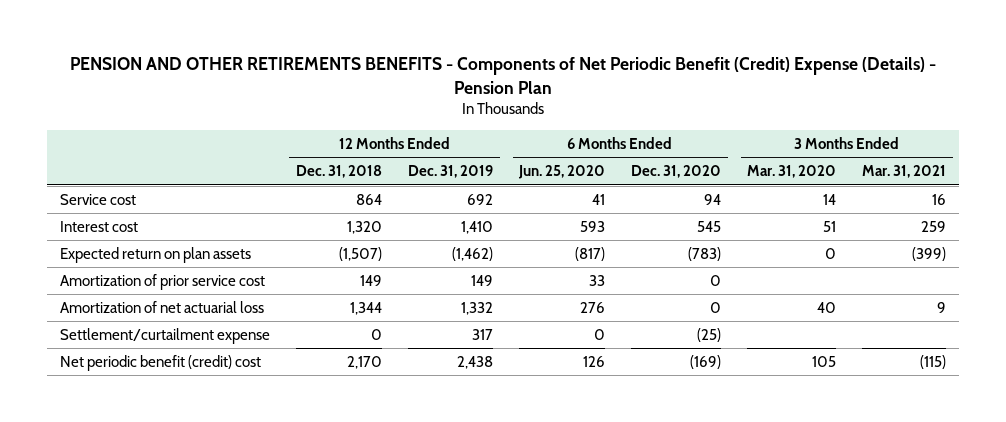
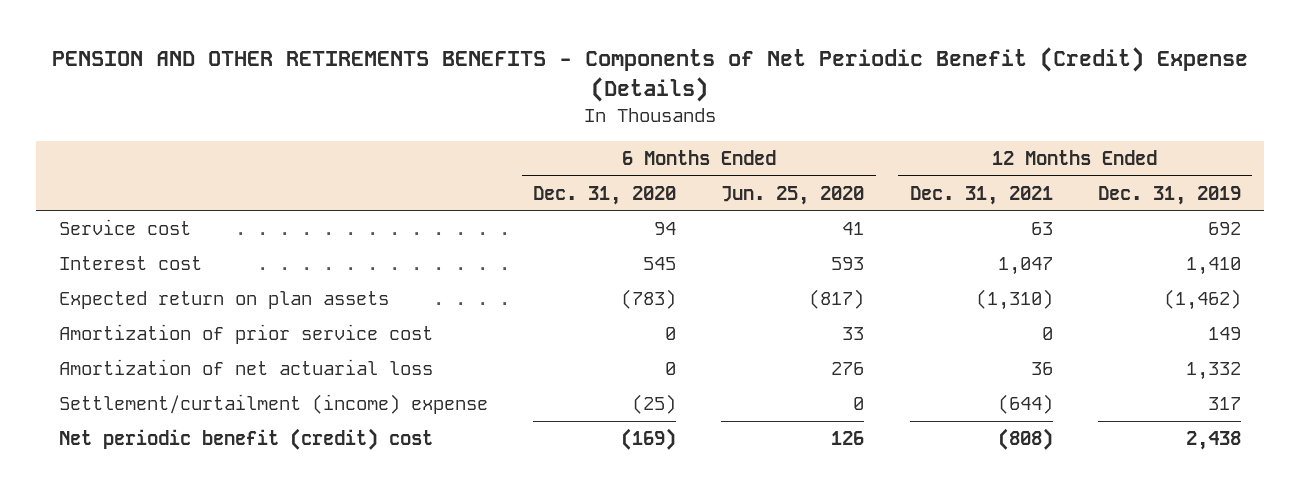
- PENSION AND OTHER RETIREMENTS BENEFITS - Components of Net Periodic Benefit (Credit) Expense (Details) - Pension Plan
+ PENSION AND OTHER RETIREMENTS BENEFITS - Components of Net Periodic Benefit (Credit) Expense (Details)
- | 12 Months Ended Dec. 31, 2018 | 12 Months Ended Dec. 31, 2019 | 6 Months Ended Jun. 25, 2020 | 6 Months Ended Dec. 31, 2020 | 3 Months Ended Mar. 31, 2020 | 3 Months Ended Mar. 31, 2021
+ | 6 Months Ended Dec. 31, 2020 | 6 Months Ended Jun. 25, 2020 | 12 Months Ended Dec. 31, 2021 | 12 Months Ended Dec. 31, 2019
- Settlement/curtailment expense | 0 | 317 | 0 | (25) | |
+ Settlement/curtailment (income) expense | (25) | 0 | (644) | 317

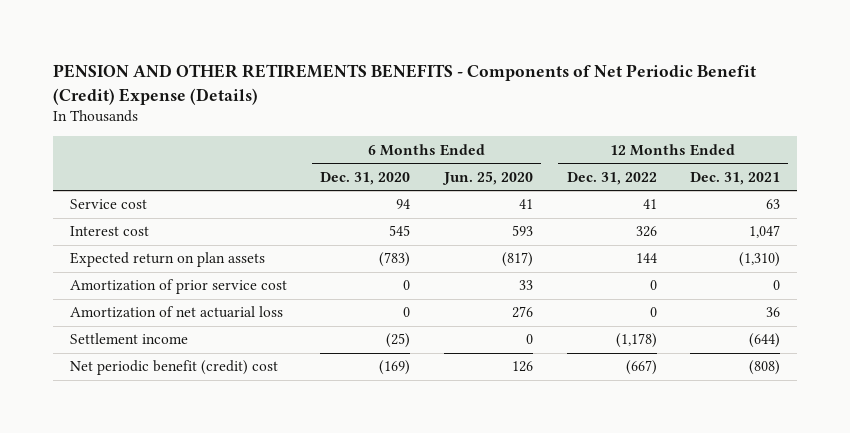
- | 6 Months Ended Dec. 31, 2020 | 6 Months Ended Jun. 25, 2020 | 12 Months Ended Dec. 31, 2021 | 12 Months Ended Dec. 31, 2019
+ | 6 Months Ended Dec. 31, 2020 | 6 Months Ended Jun. 25, 2020 | 12 Months Ended Dec. 31, 2022 | 12 Months Ended Dec. 31, 2021
- Settlement/curtailment (income) expense | (25) | 0 | (644) | 317
+ Settlement income | (25) | 0 | (1,178) | (644)

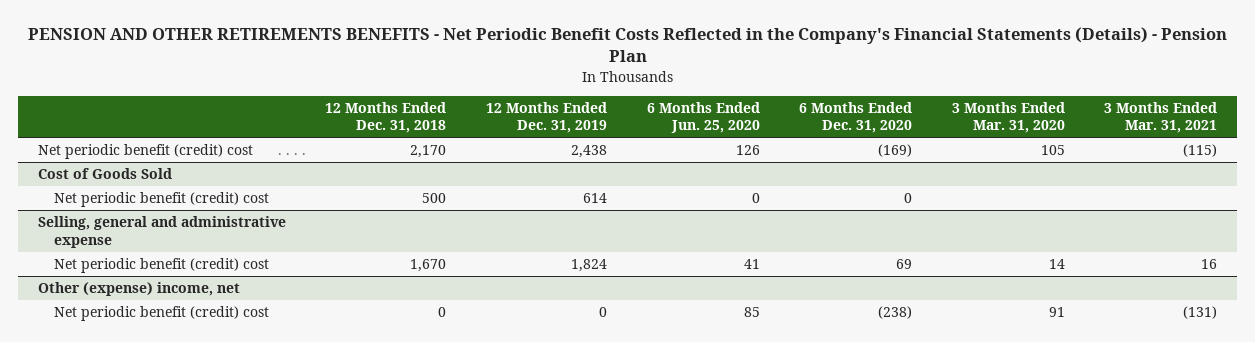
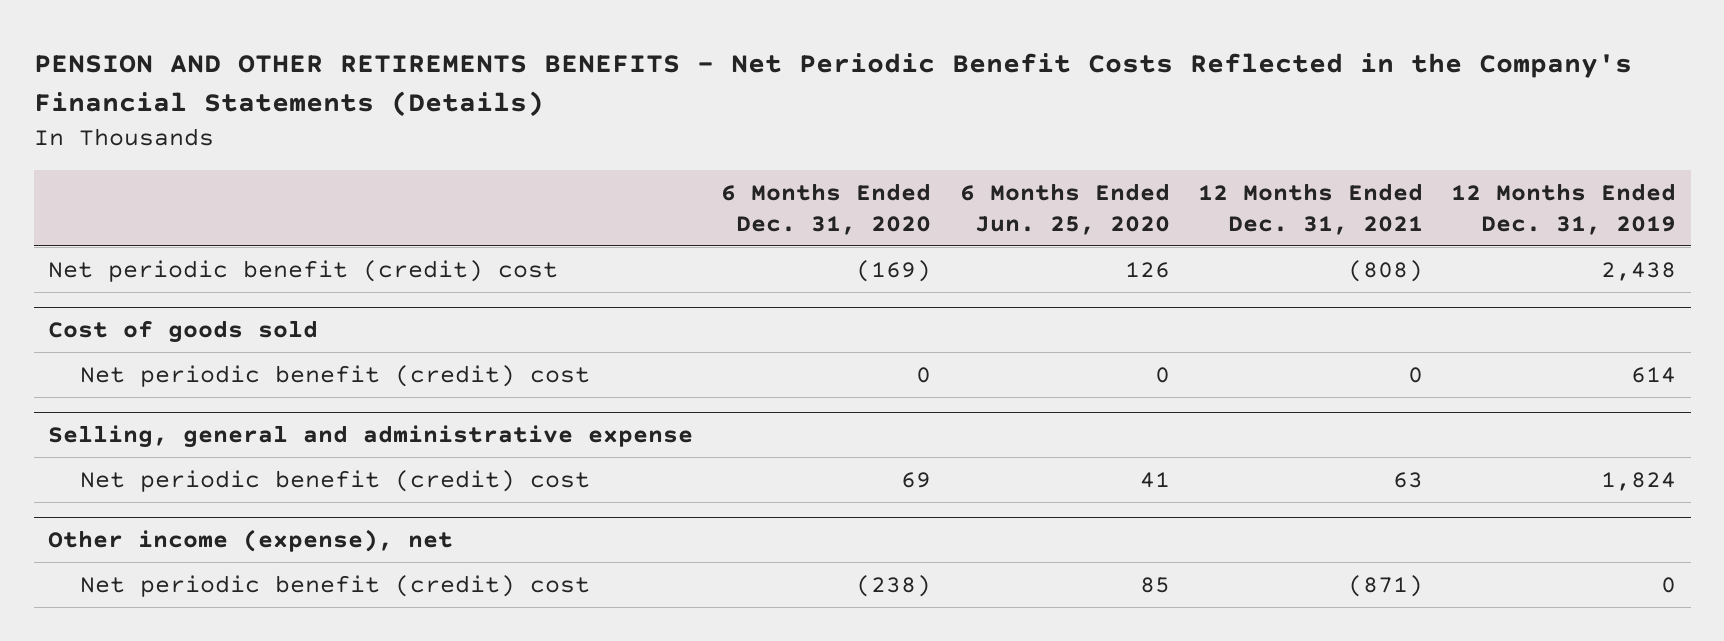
- PENSION AND OTHER RETIREMENTS BENEFITS - Net Periodic Benefit Costs Reflected in the Company's Financial Statements (Details) - Pension Plan
+ PENSION AND OTHER RETIREMENTS BENEFITS - Net Periodic Benefit Costs Reflected in the Company's Financial Statements (Details)
- | 12 Months Ended Dec. 31, 2018 | 12 Months Ended Dec. 31, 2019 | 6 Months Ended Jun. 25, 2020 | 6 Months Ended Dec. 31, 2020 | 3 Months Ended Mar. 31, 2020 | 3 Months Ended Mar. 31, 2021
+ | 6 Months Ended Dec. 31, 2020 | 6 Months Ended Jun. 25, 2020 | 12 Months Ended Dec. 31, 2021 | 12 Months Ended Dec. 31, 2019
- Cost of Goods Sold
+ Cost of goods sold
- Other (expense) income, net
+ Other income (expense), net

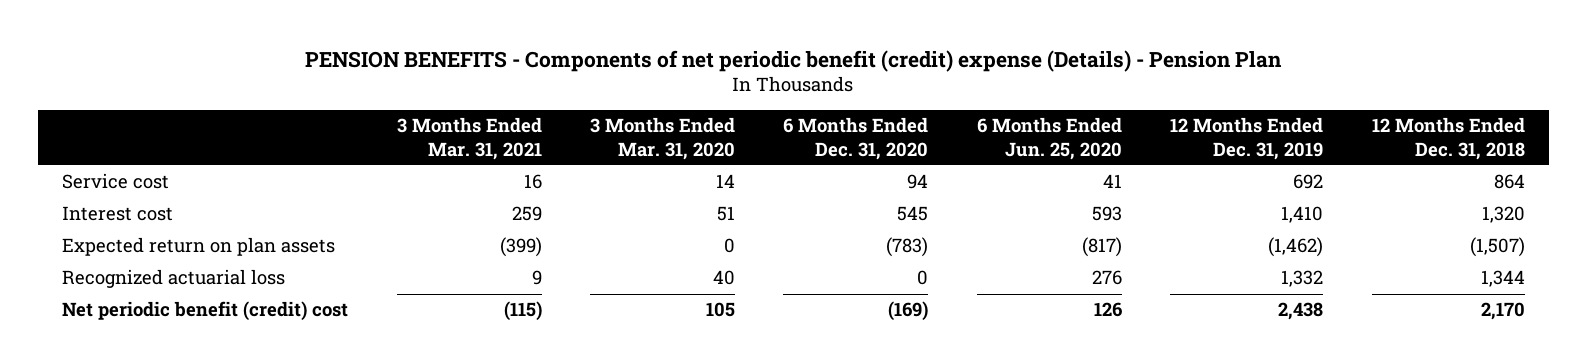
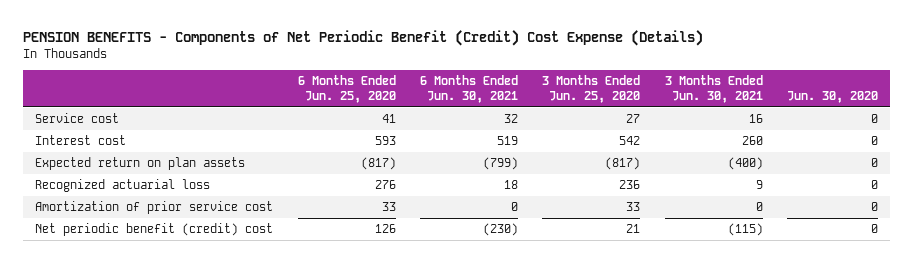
- PENSION BENEFITS - Components of net periodic benefit (credit) expense (Details) - Pension Plan
+ PENSION BENEFITS - Components of Net Periodic Benefit (Credit) Cost Expense (Details)
- | 3 Months Ended Mar. 31, 2021 | 3 Months Ended Mar. 31, 2020 | 6 Months Ended Dec. 31, 2020 | 6 Months Ended Jun. 25, 2020 | 12 Months Ended Dec. 31, 2019 | 12 Months Ended Dec. 31, 2018
+ | 6 Months Ended Jun. 25, 2020 | 6 Months Ended Jun. 30, 2021 | 3 Months Ended Jun. 25, 2020 | 3 Months Ended Jun. 30, 2021 | Jun. 30, 2020
+ Amortization of prior service cost | 33 | 0 | 33 | 0 | 0

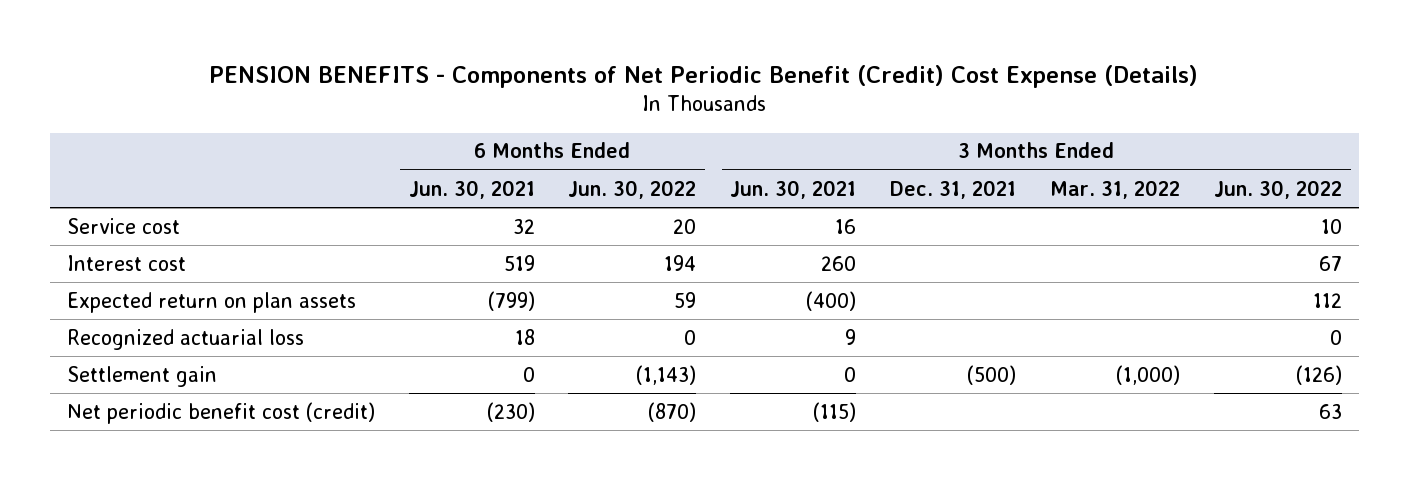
- | 6 Months Ended Jun. 25, 2020 | 6 Months Ended Jun. 30, 2021 | 3 Months Ended Jun. 25, 2020 | 3 Months Ended Jun. 30, 2021 | Jun. 30, 2020
+ | 6 Months Ended Jun. 30, 2021 | 6 Months Ended Jun. 30, 2022 | 3 Months Ended Jun. 30, 2021 | 3 Months Ended Dec. 31, 2021 | 3 Months Ended Mar. 31, 2022 | 3 Months Ended Jun. 30, 2022
- Amortization of prior service cost | 33 | 0 | 33 | 0 | 0
- Net periodic benefit (credit) cost | 126 | (230) | 21 | (115) | 0
+ Settlement gain | 0 | (1,143) | 0 | (500) | (1,000) | (126)
+ Net periodic benefit cost (credit) | (230) | (870) | (115) | | | 63

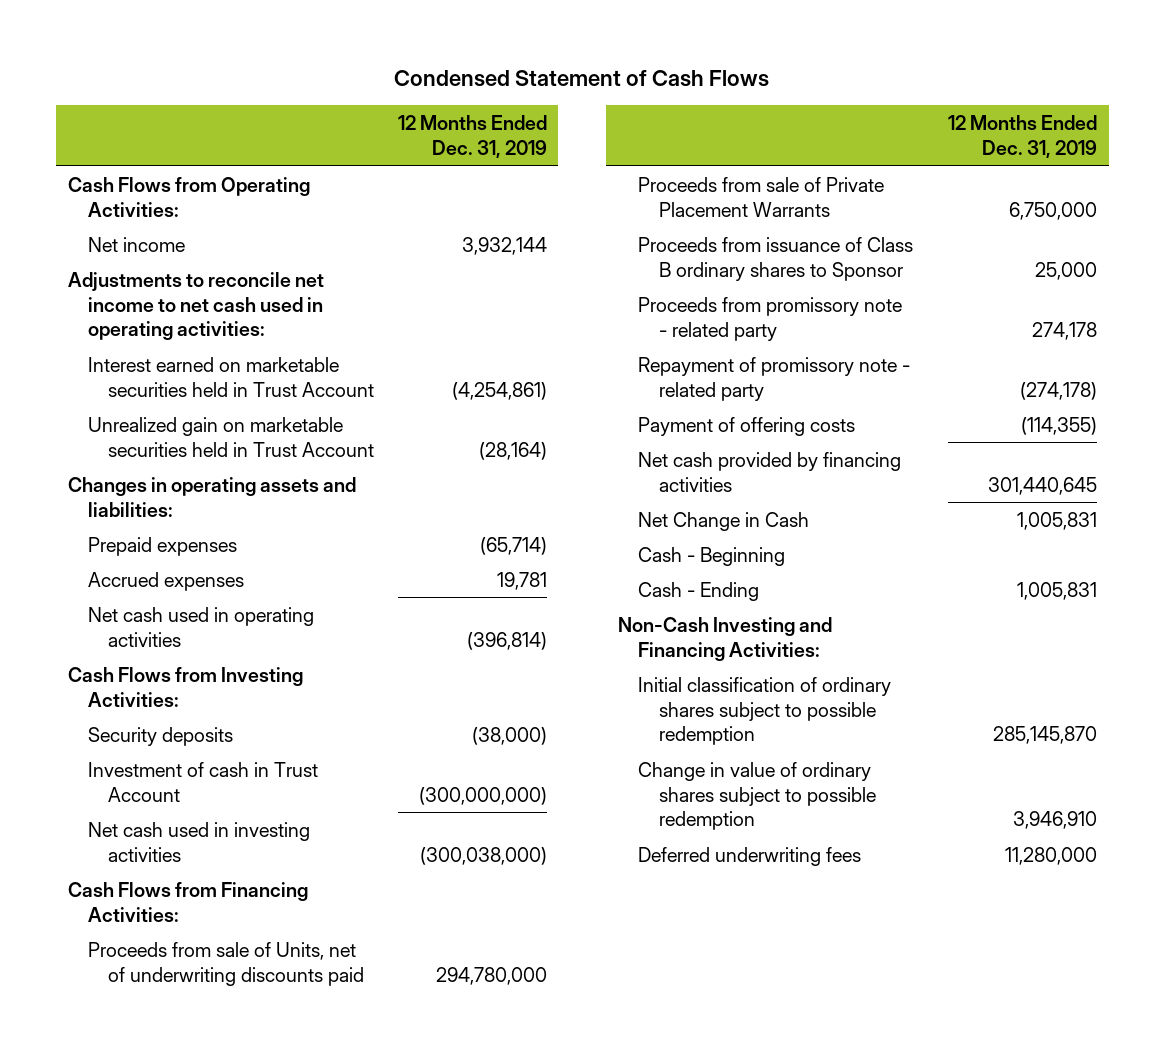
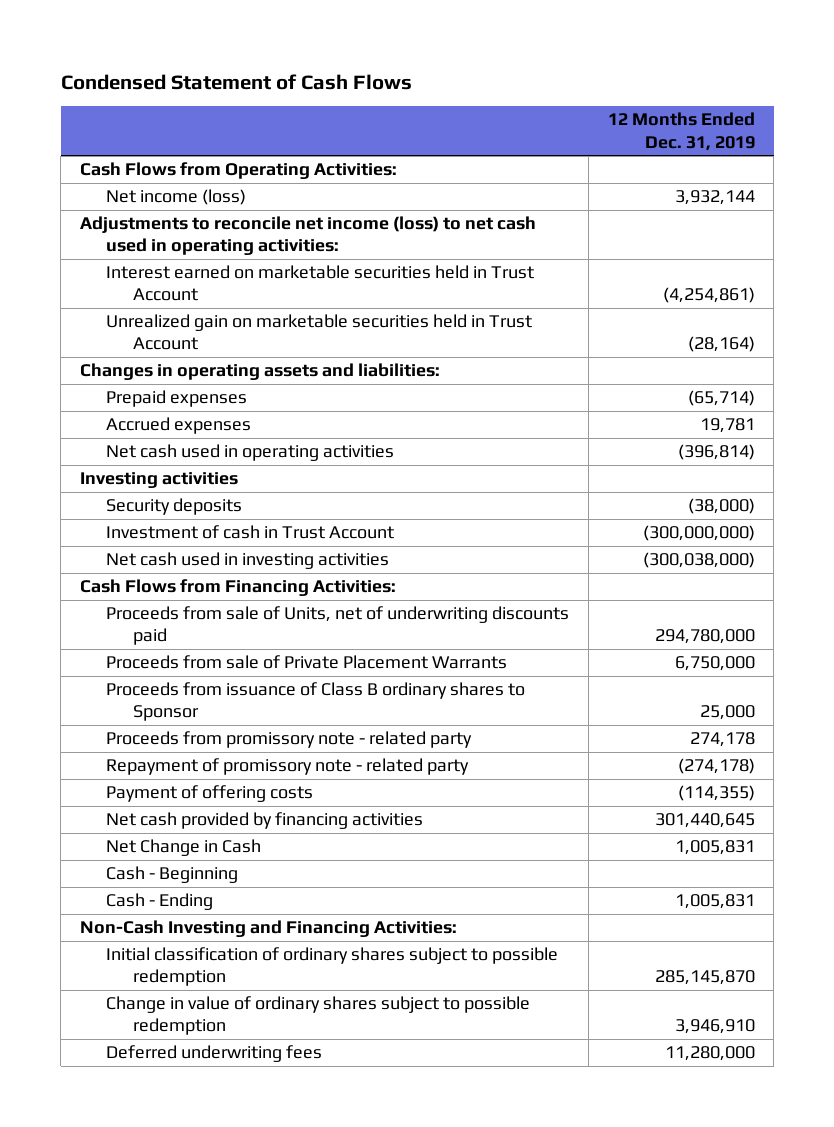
- Net income | 3,932,144
- Adjustments to reconcile net income to net cash used in operating activities:
+ Net income (loss) | 3,932,144
+ Adjustments to reconcile net income (loss) to net cash used in operating activities:
- Cash Flows from Investing Activities:
+ Investing activities

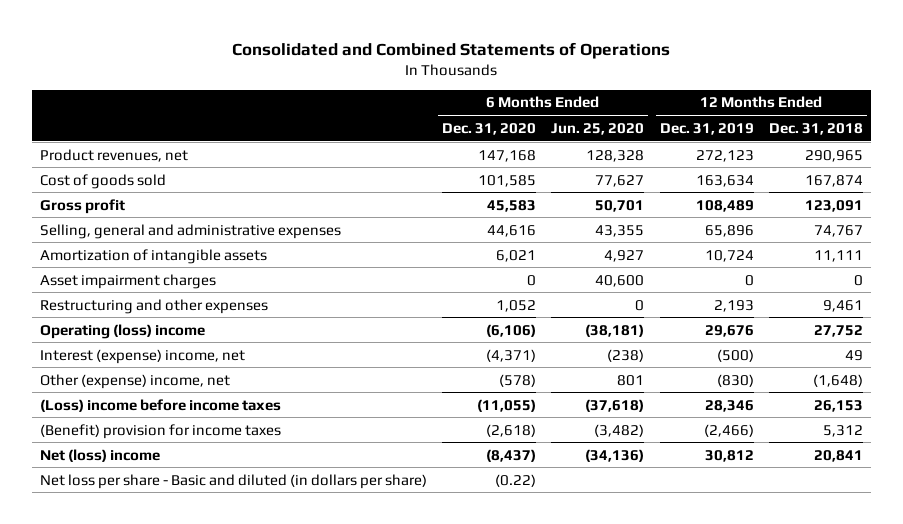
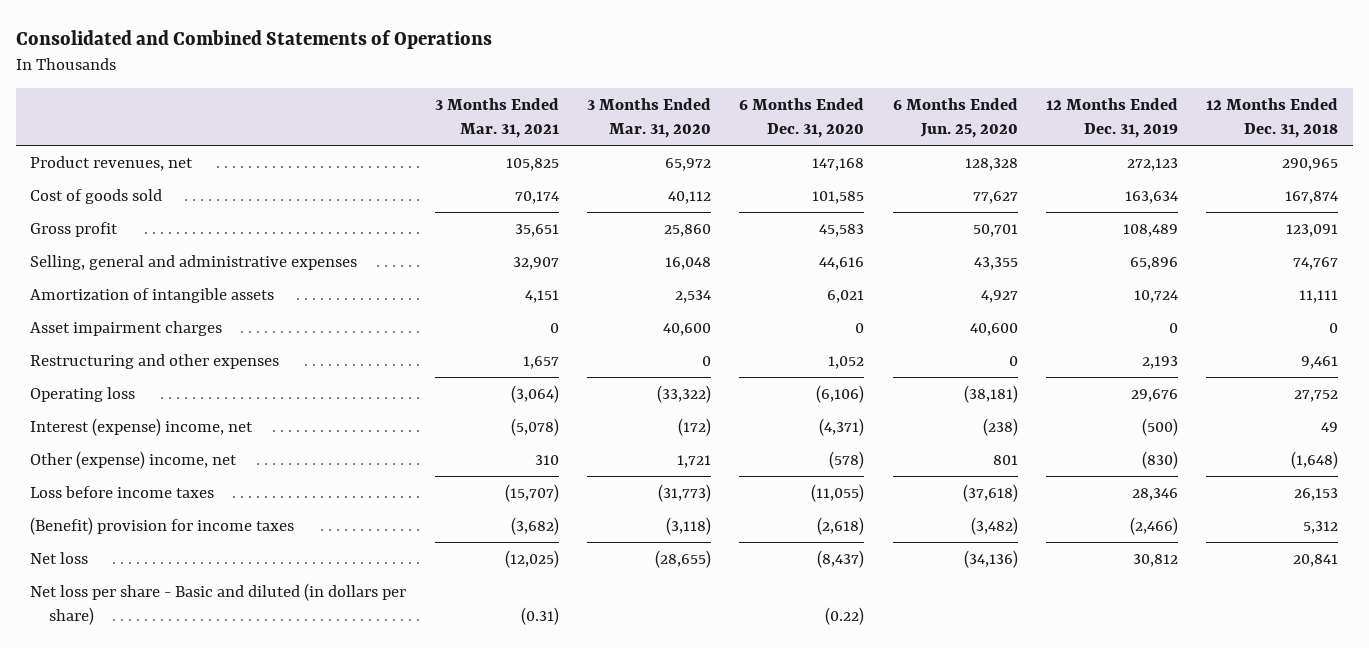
- | 6 Months Ended Dec. 31, 2020 | 6 Months Ended Jun. 25, 2020 | 12 Months Ended Dec. 31, 2019 | 12 Months Ended Dec. 31, 2018
+ | 3 Months Ended Mar. 31, 2021 | 3 Months Ended Mar. 31, 2020 | 6 Months Ended Dec. 31, 2020 | 6 Months Ended Jun. 25, 2020 | 12 Months Ended Dec. 31, 2019 | 12 Months Ended Dec. 31, 2018
- Operating (loss) income | (6,106) | (38,181) | 29,676 | 27,752
+ Operating loss | (3,064) | (33,322) | (6,106) | (38,181) | 29,676 | 27,752
- (Loss) income before income taxes | (11,055) | (37,618) | 28,346 | 26,153
+ Loss before income taxes | (15,707) | (31,773) | (11,055) | (37,618) | 28,346 | 26,153
- Net (loss) income | (8,437) | (34,136) | 30,812 | 20,841
+ Net loss | (12,025) | (28,655) | (8,437) | (34,136) | 30,812 | 20,841

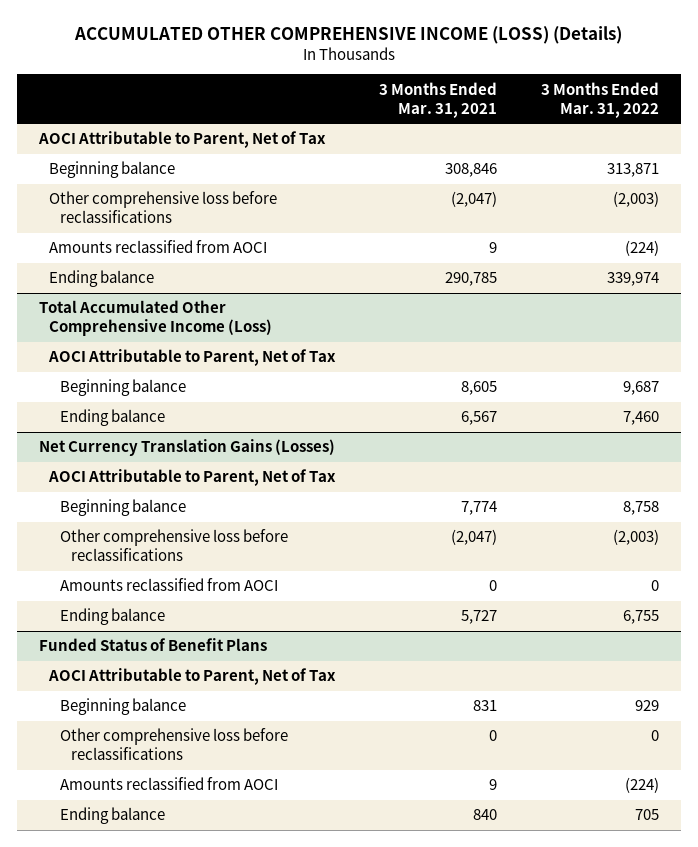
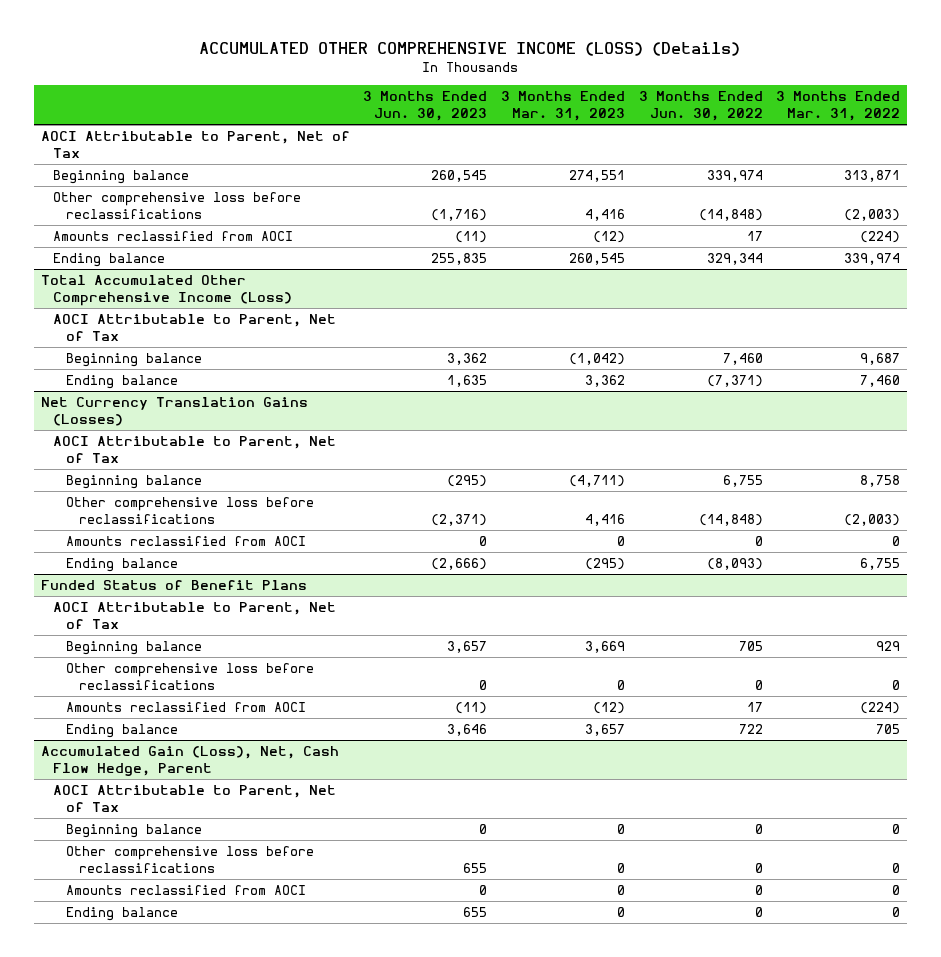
- | 3 Months Ended Mar. 31, 2021 | 3 Months Ended Mar. 31, 2022
+ | 3 Months Ended Jun. 30, 2023 | 3 Months Ended Mar. 31, 2023 | 3 Months Ended Jun. 30, 2022 | 3 Months Ended Mar. 31, 2022
+ Accumulated Gain (Loss), Net, Cash Flow Hedge, Parent
+ AOCI Attributable to Parent, Net of Tax
+ Beginning balance | 0 | 0 | 0 | 0
+ Other comprehensive loss before reclassifications | 655 | 0 | 0 | 0
+ Amounts reclassified from AOCI | 0 | 0 | 0 | 0
+ Ending balance | 655 | 0 | 0 | 0

